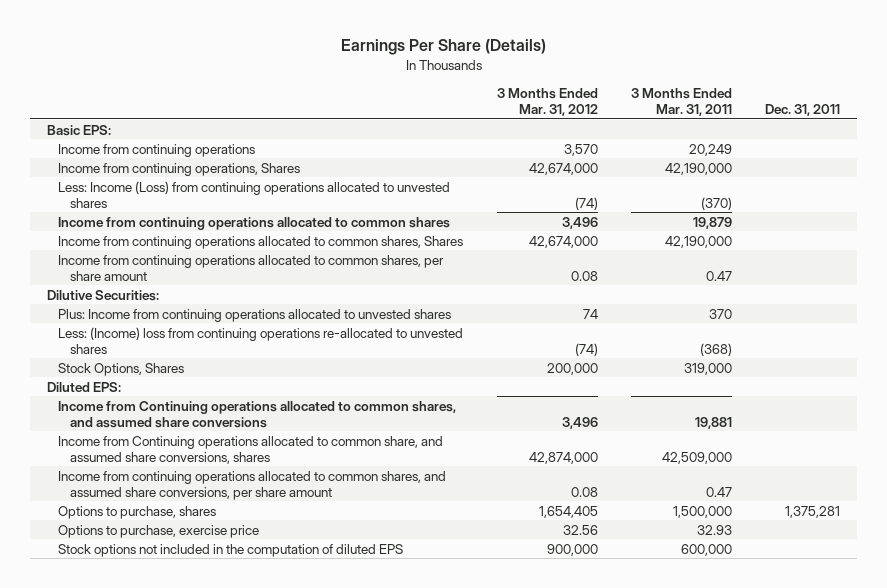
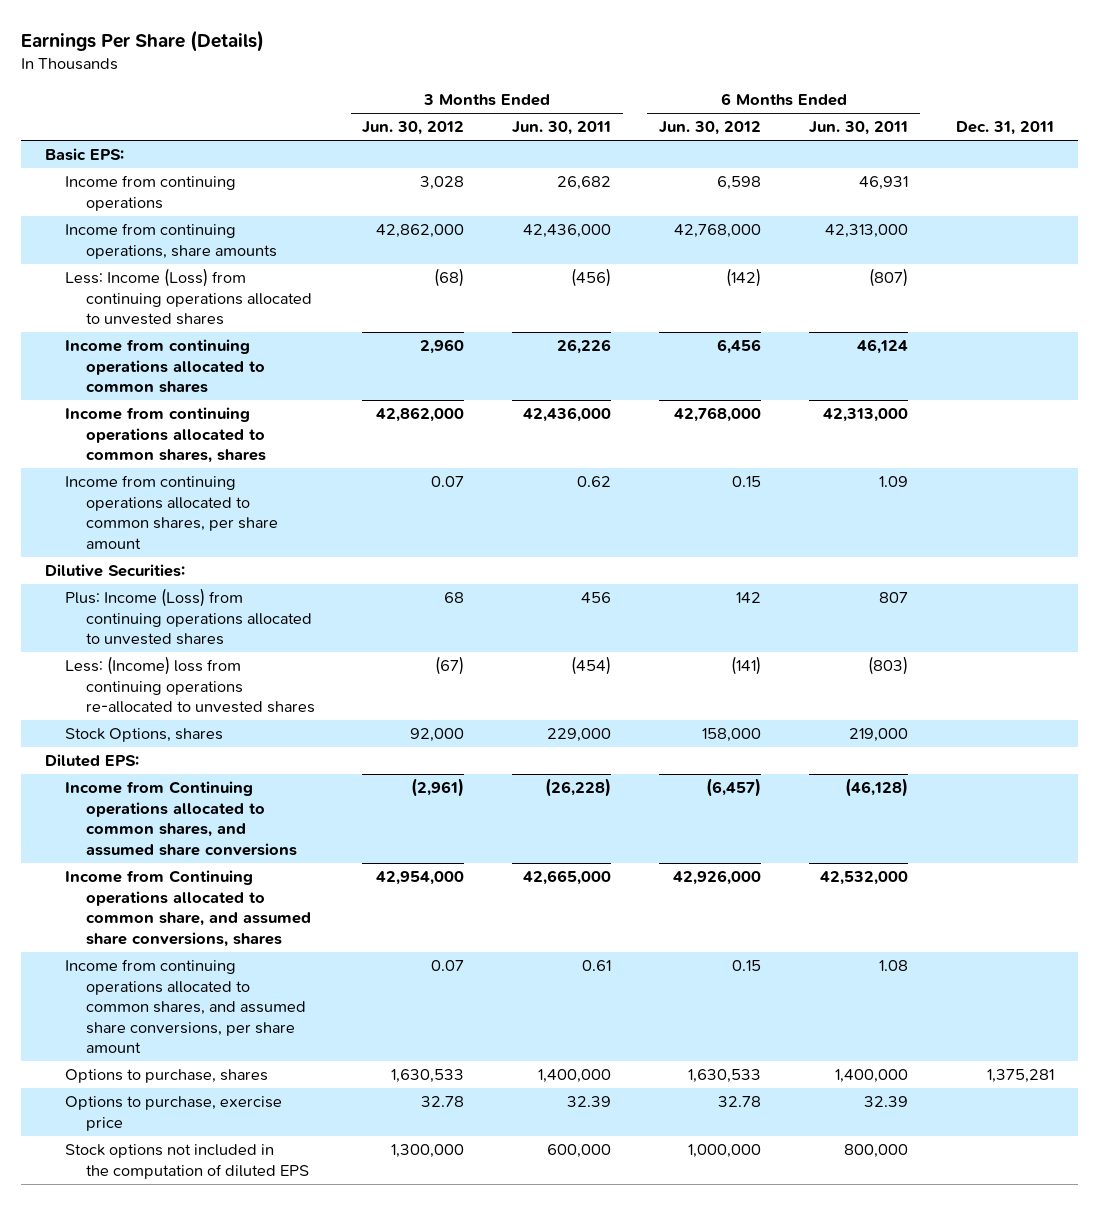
- | 3 Months Ended Mar. 31, 2012 | 3 Months Ended Mar. 31, 2011 | Dec. 31, 2011
+ | 3 Months Ended Jun. 30, 2012 | 3 Months Ended Jun. 30, 2011 | 6 Months Ended Jun. 30, 2012 | 6 Months Ended Jun. 30, 2011 | Dec. 31, 2011
- Income from continuing operations, Shares | 42,674,000 | 42,190,000 |
+ Income from continuing operations, share amounts | 42,862,000 | 42,436,000 | 42,768,000 | 42,313,000 |
- Income from continuing operations allocated to common shares, Shares | 42,674,000 | 42,190,000 |
+ Income from continuing operations allocated to common shares, shares | 42,862,000 | 42,436,000 | 42,768,000 | 42,313,000 |
- Plus: Income from continuing operations allocated to unvested shares | 74 | 370 |
+ Plus: Income (Loss) from continuing operations allocated to unvested shares | 68 | 456 | 142 | 807 |
- Stock Options, Shares | 200,000 | 319,000 |
+ Stock Options, shares | 92,000 | 229,000 | 158,000 | 219,000 |

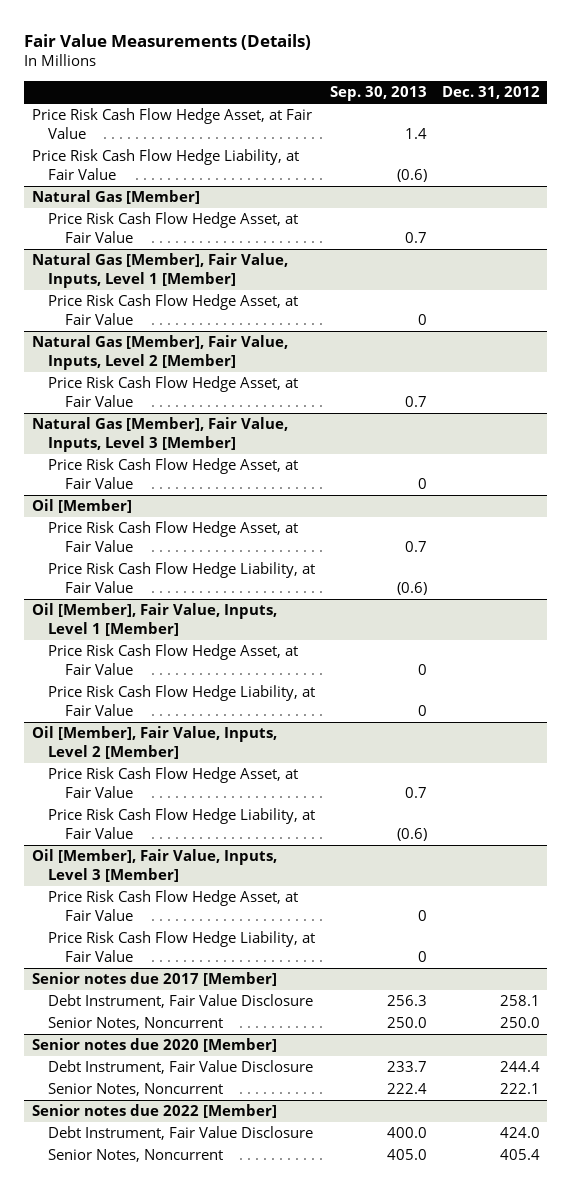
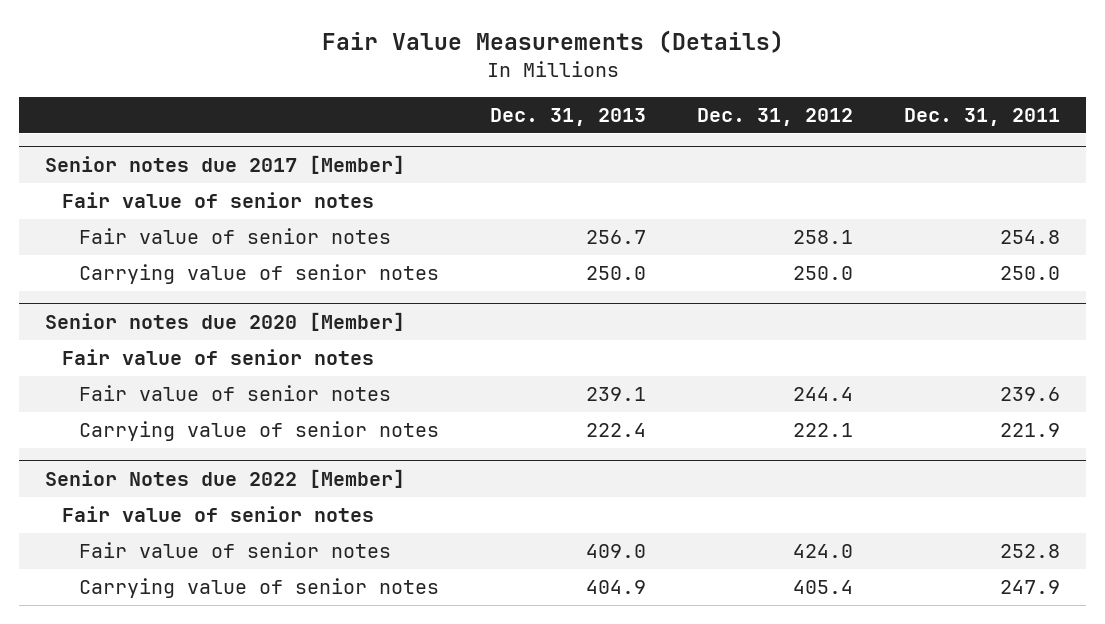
- | Sep. 30, 2013 | Dec. 31, 2012
+ | Dec. 31, 2013 | Dec. 31, 2012 | Dec. 31, 2011
- Price Risk Cash Flow Hedge Asset, at Fair Value | 1.4 |
- Price Risk Cash Flow Hedge Liability, at Fair Value | (0.6) |
- Natural Gas [Member]
- Price Risk Cash Flow Hedge Asset, at Fair Value | 0.7 |
- Natural Gas [Member], Fair Value, Inputs, Level 1 [Member]
- Price Risk Cash Flow Hedge Asset, at Fair Value | 0 |
- Natural Gas [Member], Fair Value, Inputs, Level 2 [Member]
- Price Risk Cash Flow Hedge Asset, at Fair Value | 0.7 |
- Natural Gas [Member], Fair Value, Inputs, Level 3 [Member]
- Price Risk Cash Flow Hedge Asset, at Fair Value | 0 |
- Oil [Member]
- Price Risk Cash Flow Hedge Asset, at Fair Value | 0.7 |
- Price Risk Cash Flow Hedge Liability, at Fair Value | (0.6) |
- Oil [Member], Fair Value, Inputs, Level 1 [Member]
- Price Risk Cash Flow Hedge Asset, at Fair Value | 0 |
- Price Risk Cash Flow Hedge Liability, at Fair Value | 0 |
- Oil [Member], Fair Value, Inputs, Level 2 [Member]
- Price Risk Cash Flow Hedge Asset, at Fair Value | 0.7 |
- Price Risk Cash Flow Hedge Liability, at Fair Value | (0.6) |
- Oil [Member], Fair Value, Inputs, Level 3 [Member]
- Price Risk Cash Flow Hedge Asset, at Fair Value | 0 |
- Price Risk Cash Flow Hedge Liability, at Fair Value | 0 |
@ Senior notes due 2017 [Member]
- Debt Instrument, Fair Value Disclosure | 256.3 | 258.1
- Senior Notes, Noncurrent | 250.0 | 250.0
+ Fair value of senior notes
+ Fair value of senior notes | 256.7 | 258.1 | 254.8
+ Carrying value of senior notes | 250.0 | 250.0 | 250.0
@ Senior notes due 2020 [Member]
- Debt Instrument, Fair Value Disclosure | 233.7 | 244.4
- Senior Notes, Noncurrent | 222.4 | 222.1
- Senior notes due 2022 [Member]
- Debt Instrument, Fair Value Disclosure | 400.0 | 424.0
- Senior Notes, Noncurrent | 405.0 | 405.4
@ Senior notes due 2020 [Member]
+ Fair value of senior notes
+ Fair value of senior notes | 239.1 | 244.4 | 239.6
+ Carrying value of senior notes | 222.4 | 222.1 | 221.9
+ Senior Notes due 2022 [Member]
+ Fair value of senior notes
+ Fair value of senior notes | 409.0 | 424.0 | 252.8
+ Carrying value of senior notes | 404.9 | 405.4 | 247.9

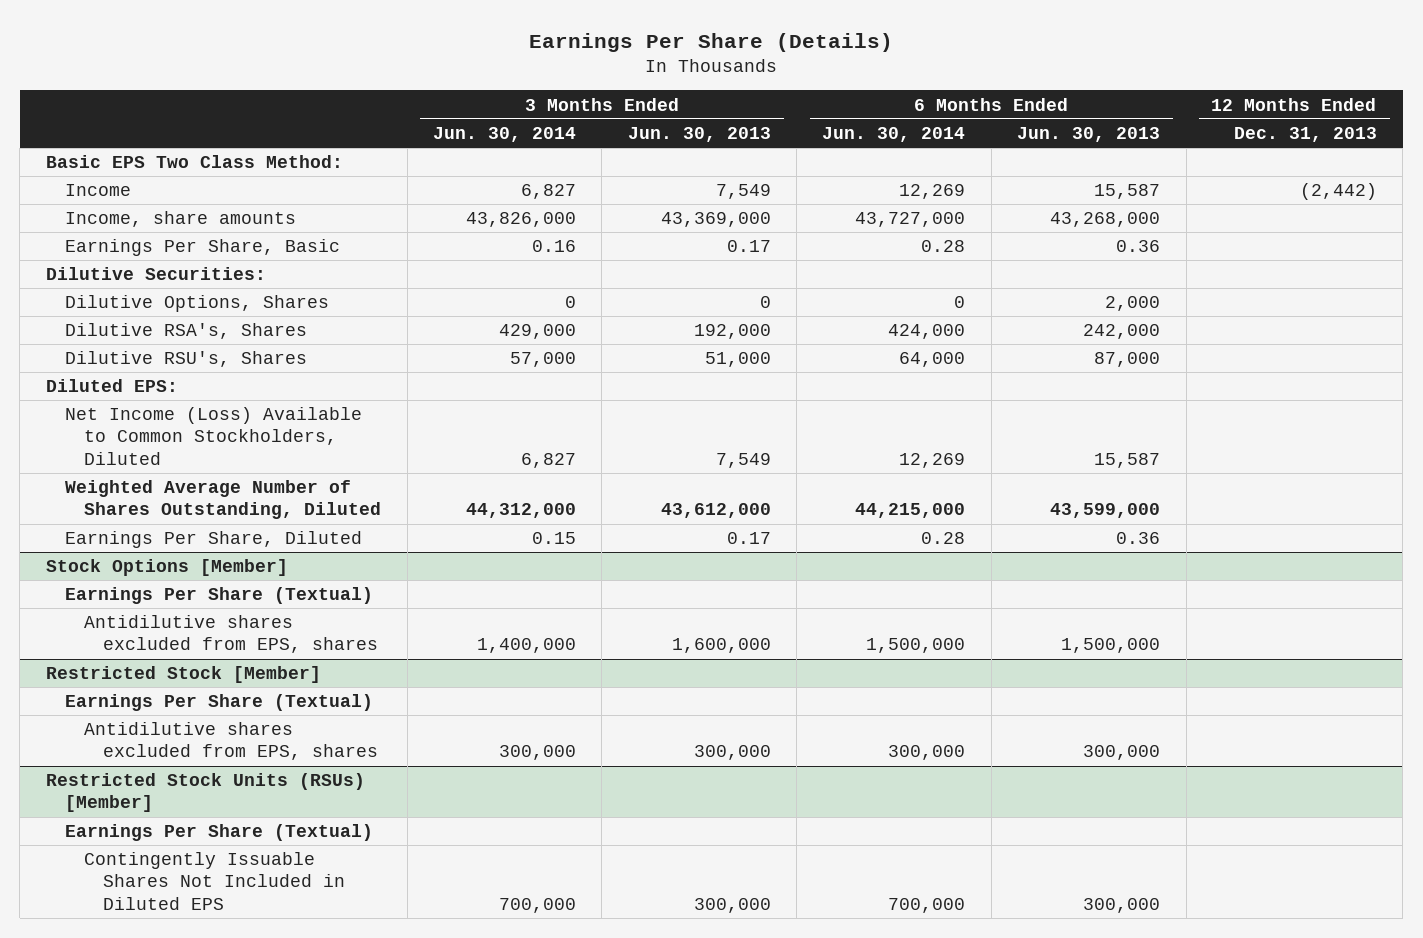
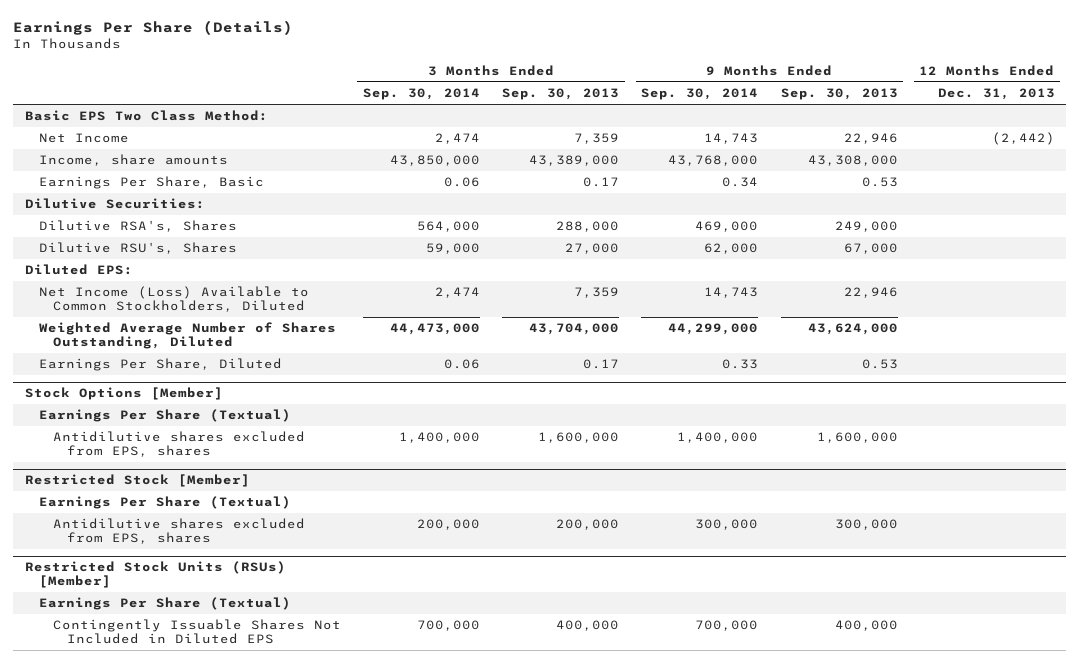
- | 3 Months Ended Jun. 30, 2014 | 3 Months Ended Jun. 30, 2013 | 6 Months Ended Jun. 30, 2014 | 6 Months Ended Jun. 30, 2013 | 12 Months Ended Dec. 31, 2013
+ | 3 Months Ended Sep. 30, 2014 | 3 Months Ended Sep. 30, 2013 | 9 Months Ended Sep. 30, 2014 | 9 Months Ended Sep. 30, 2013 | 12 Months Ended Dec. 31, 2013
- Income | 6,827 | 7,549 | 12,269 | 15,587 | (2,442)
+ Net Income | 2,474 | 7,359 | 14,743 | 22,946 | (2,442)
- Dilutive Options, Shares | 0 | 0 | 0 | 2,000 |

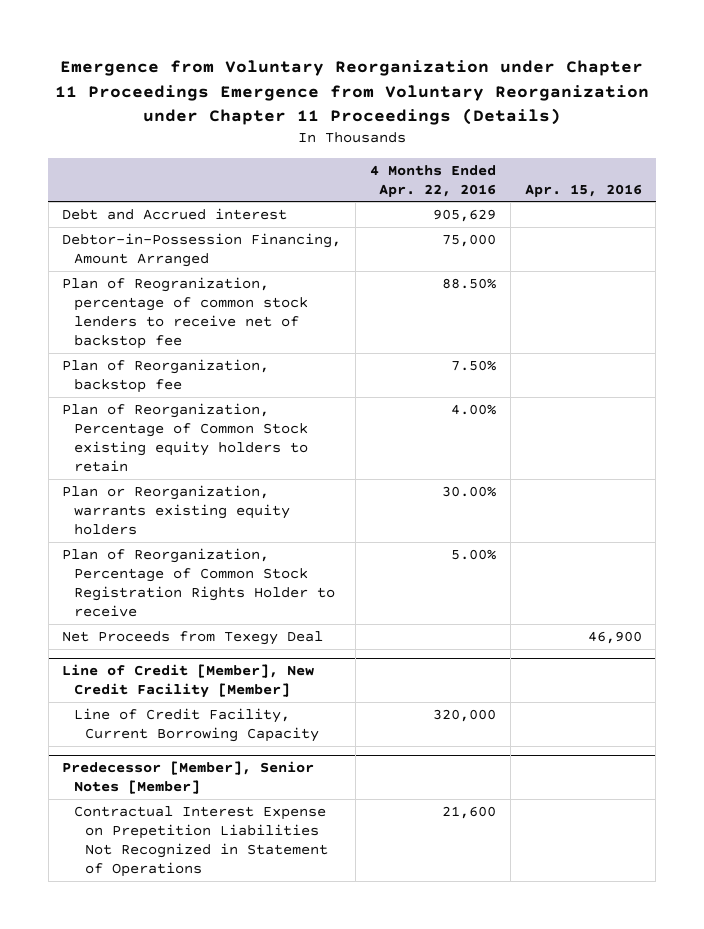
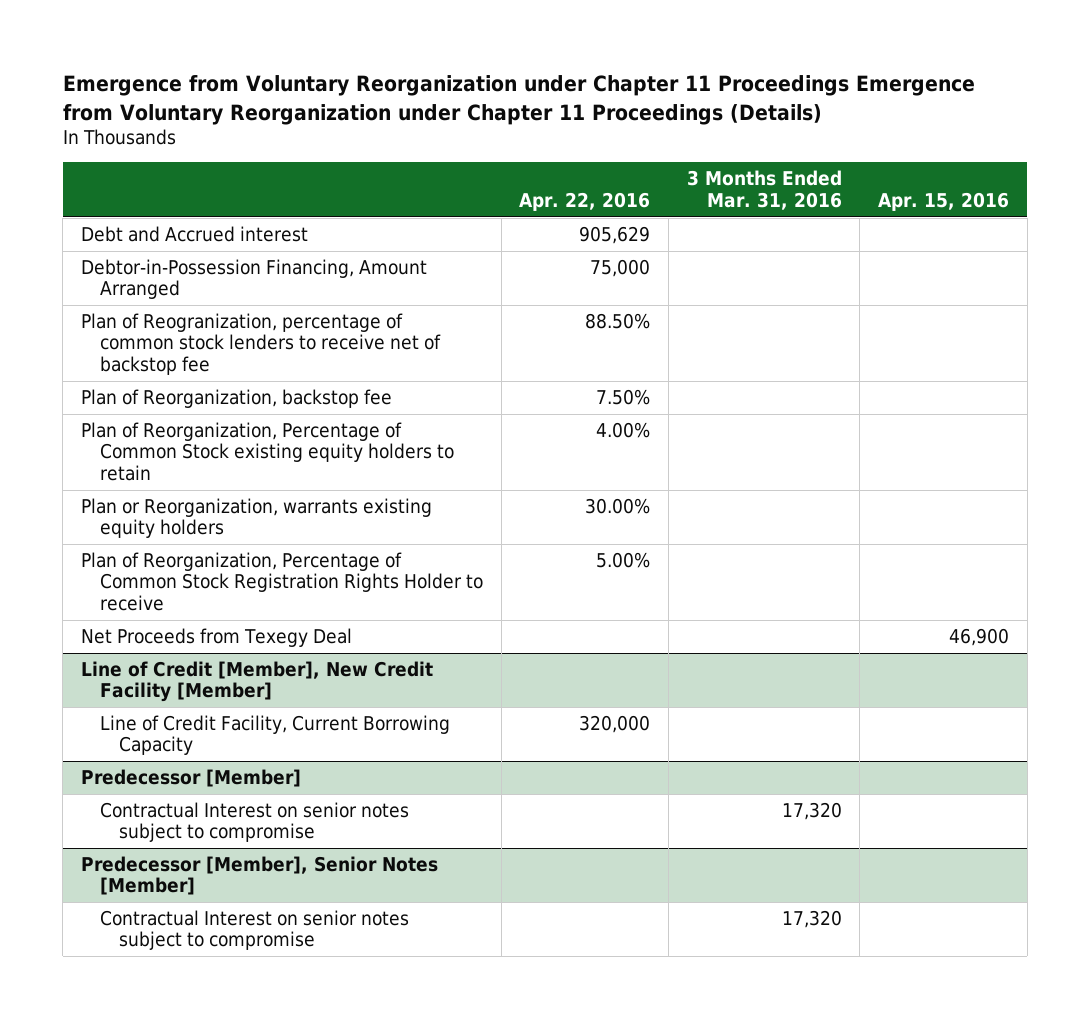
- | 4 Months Ended Apr. 22, 2016 | Apr. 15, 2016
+ | Apr. 22, 2016 | 3 Months Ended Mar. 31, 2016 | Apr. 15, 2016
+ Predecessor [Member]
+ Contractual Interest on senior notes subject to compromise | | 17,320 |
@ Predecessor [Member], Senior Notes [Member]
- Contractual Interest Expense on Prepetition Liabilities Not Recognized in Statement of Operations | 21,600 |
+ Contractual Interest on senior notes subject to compromise | | 17,320 |

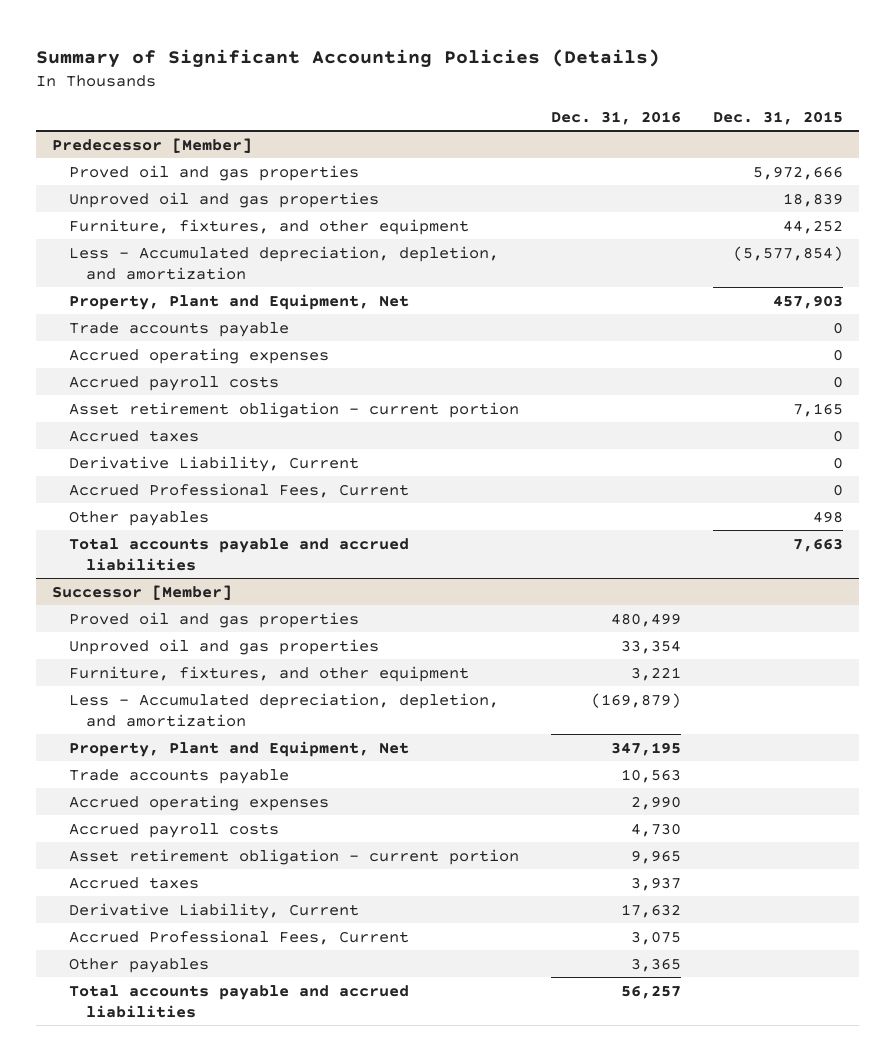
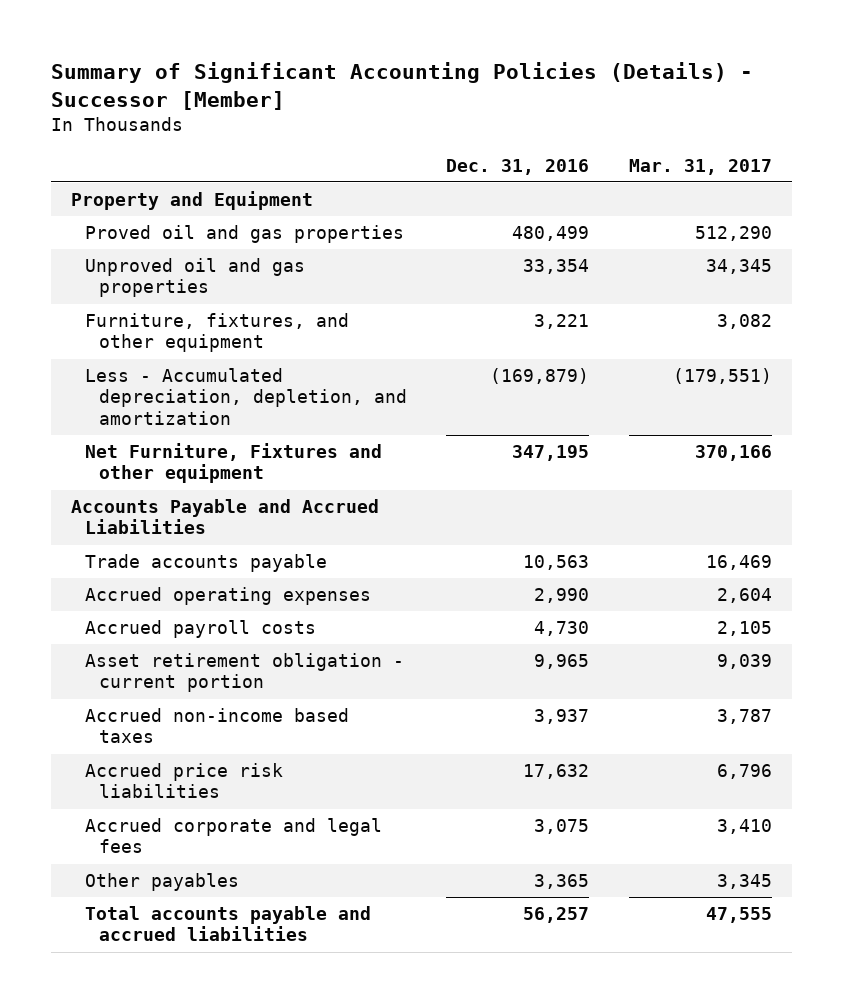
- Summary of Significant Accounting Policies (Details)
+ Summary of Significant Accounting Policies (Details) - Successor [Member]
- | Dec. 31, 2016 | Dec. 31, 2015
+ | Dec. 31, 2016 | Mar. 31, 2017
- Predecessor [Member]
- Proved oil and gas properties | | 5,972,666
- Unproved oil and gas properties | | 18,839
- Furniture, fixtures, and other equipment | | 44,252
- Less - Accumulated depreciation, depletion, and amortization | | (5,577,854)
- Property, Plant and Equipment, Net | | 457,903
- Trade accounts payable | | 0
- Accrued operating expenses | | 0
- Accrued payroll costs | | 0
- Asset retirement obligation - current portion | | 7,165
- Accrued taxes | | 0
- Derivative Liability, Current | | 0
- Accrued Professional Fees, Current | | 0
- Other payables | | 498
- Total accounts payable and accrued liabilities | | 7,663
- Successor [Member]
+ Property and Equipment
- Property, Plant and Equipment, Net | 347,195 |
+ Net Furniture, Fixtures and other equipment | 347,195 | 370,166
+ Accounts Payable and Accrued Liabilities
- Accrued taxes | 3,937 |
- Derivative Liability, Current | 17,632 |
- Accrued Professional Fees, Current | 3,075 |
+ Accrued non-income based taxes | 3,937 | 3,787
+ Accrued price risk liabilities | 17,632 | 6,796
+ Accrued corporate and legal fees | 3,075 | 3,410

